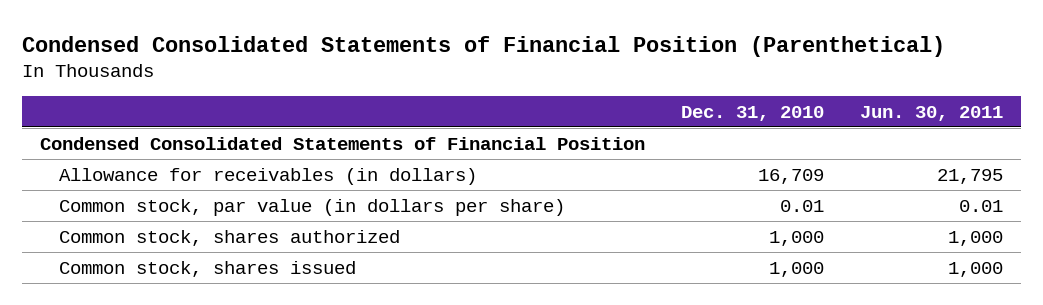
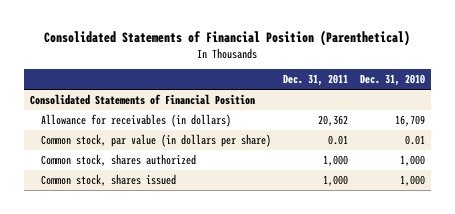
- Condensed Consolidated Statements of Financial Position (Parenthetical)
+ Consolidated Statements of Financial Position (Parenthetical)
- | Dec. 31, 2010 | Jun. 30, 2011
+ | Dec. 31, 2011 | Dec. 31, 2010
- Condensed Consolidated Statements of Financial Position
+ Consolidated Statements of Financial Position

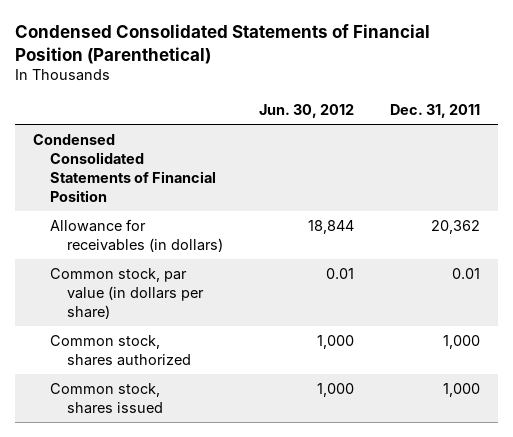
- Consolidated Statements of Financial Position (Parenthetical)
+ Condensed Consolidated Statements of Financial Position (Parenthetical)
- | Dec. 31, 2011 | Dec. 31, 2010
+ | Jun. 30, 2012 | Dec. 31, 2011
- Consolidated Statements of Financial Position
+ Condensed Consolidated Statements of Financial Position

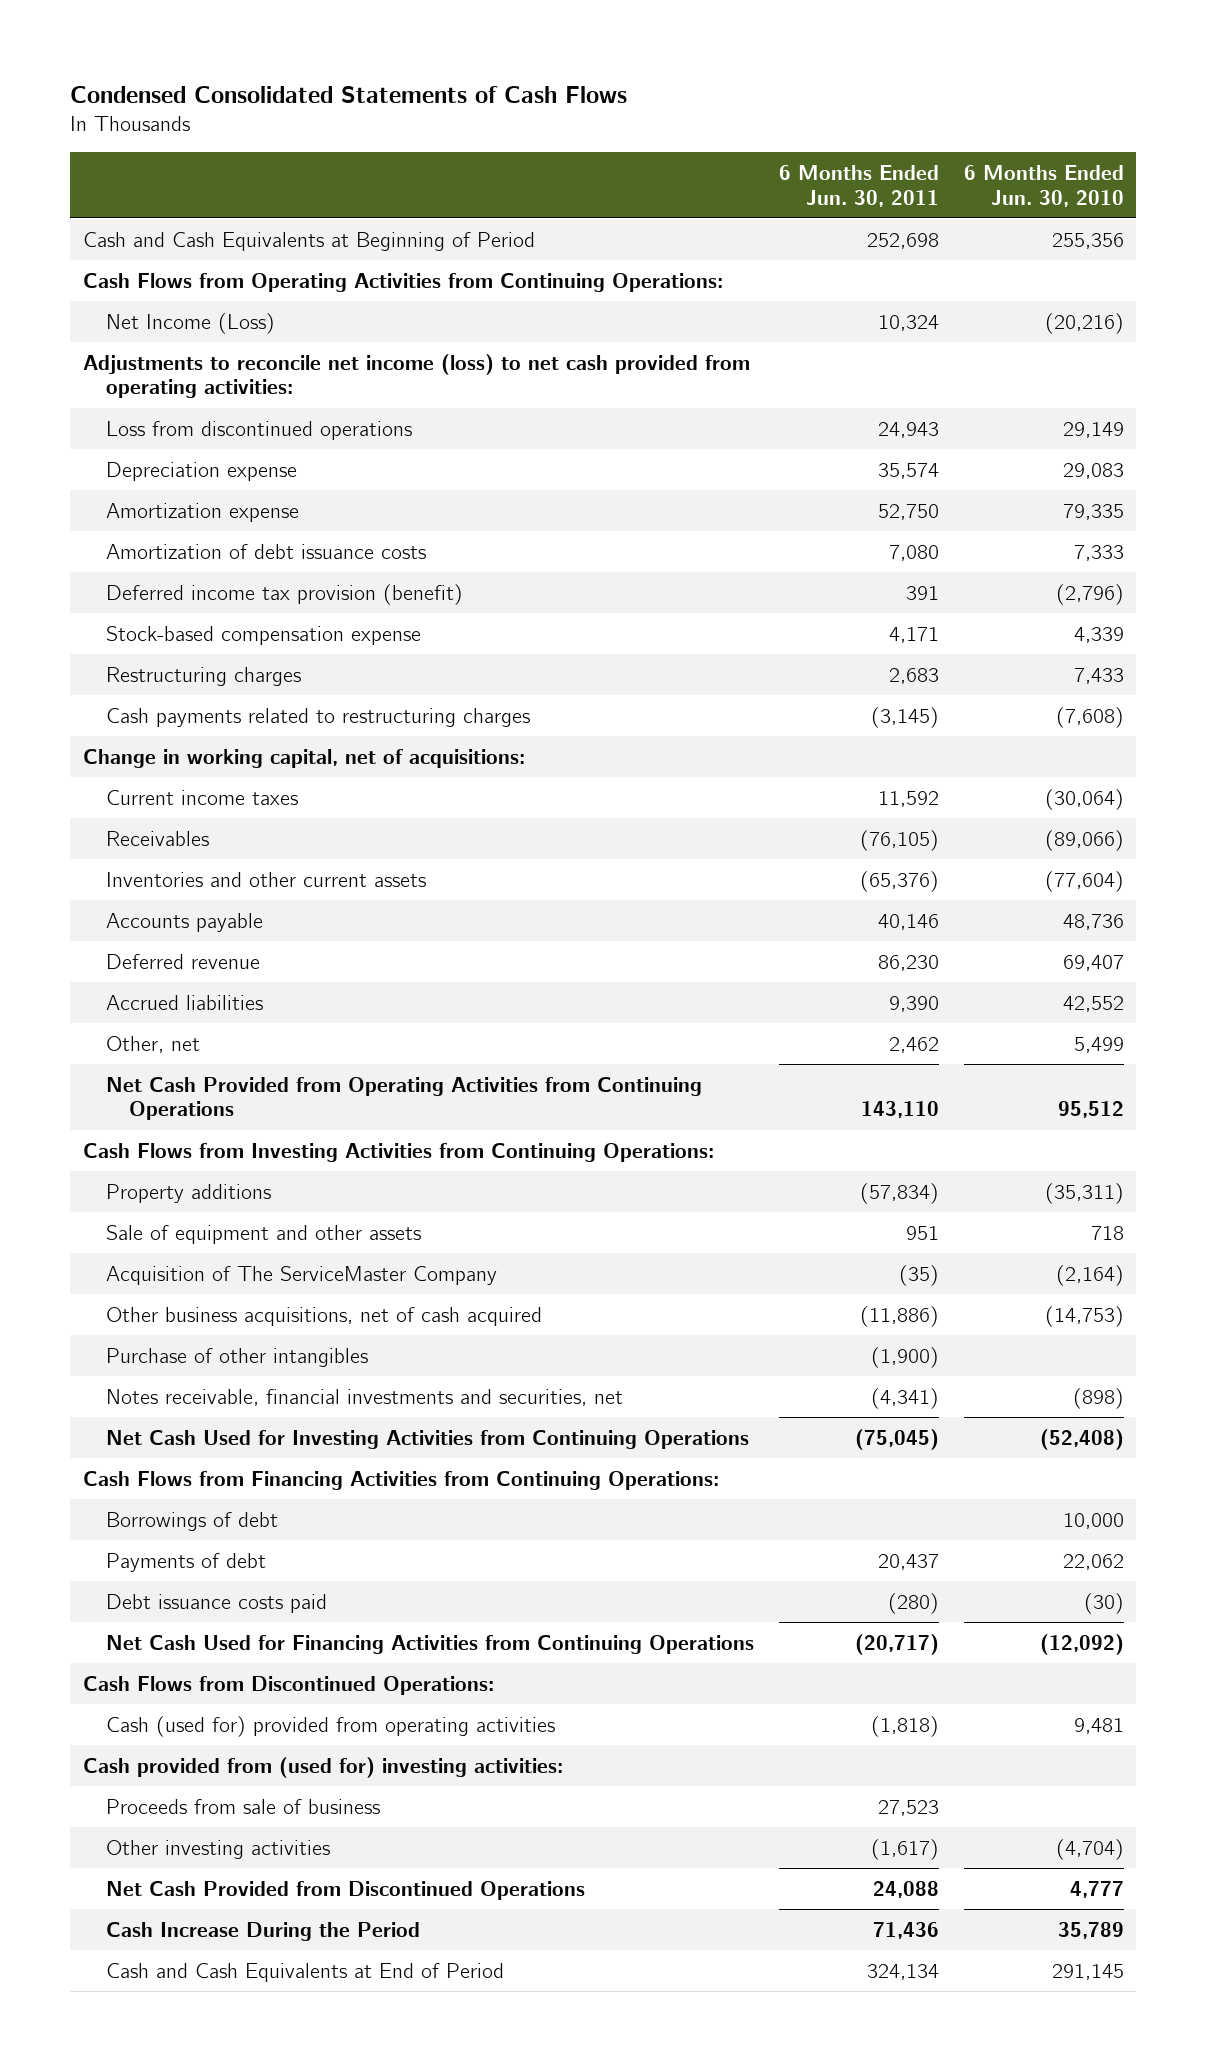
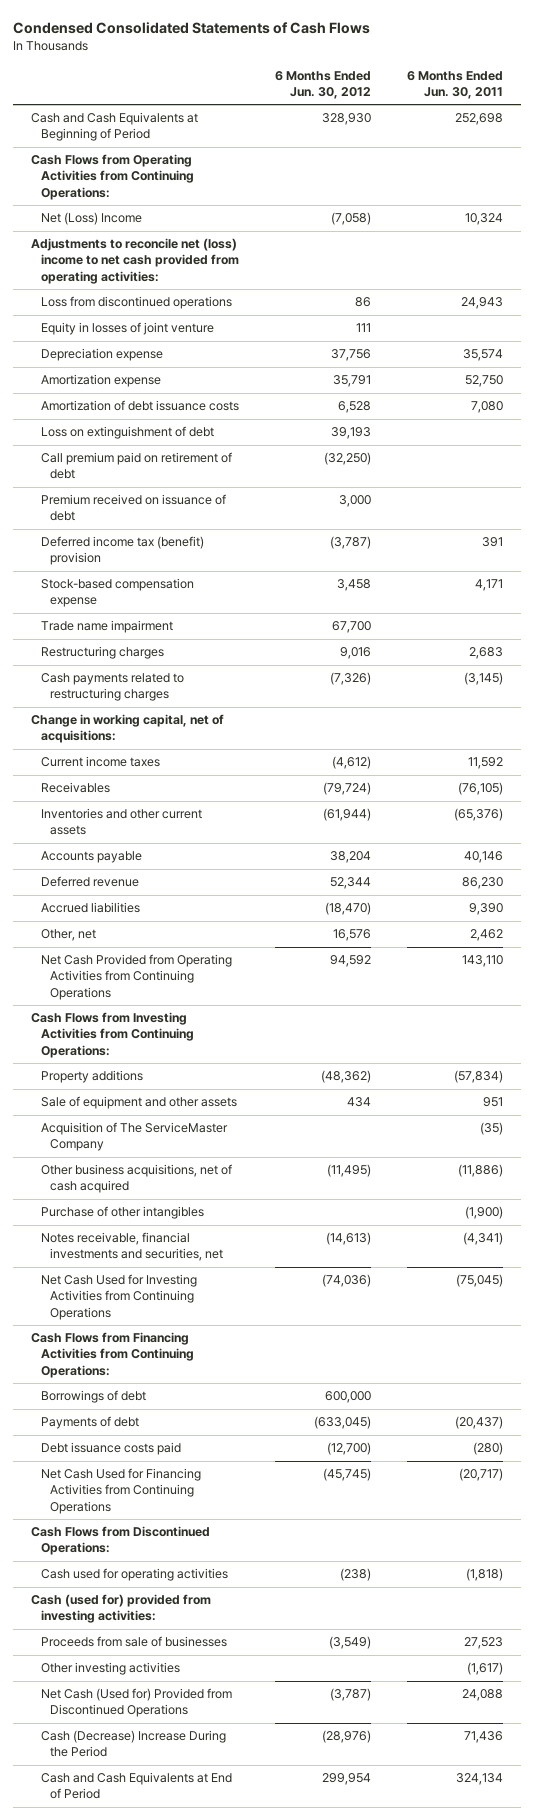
- | 6 Months Ended Jun. 30, 2011 | 6 Months Ended Jun. 30, 2010
+ | 6 Months Ended Jun. 30, 2012 | 6 Months Ended Jun. 30, 2011
- Net Income (Loss) | 10,324 | (20,216)
- Adjustments to reconcile net income (loss) to net cash provided from operating activities:
+ Net (Loss) Income | (7,058) | 10,324
+ Adjustments to reconcile net (loss) income to net cash provided from operating activities:
+ Equity in losses of joint venture | 111 |
- Deferred income tax provision (benefit) | 391 | (2,796)
+ Loss on extinguishment of debt | 39,193 |
+ Call premium paid on retirement of debt | (32,250) |
+ Premium received on issuance of debt | 3,000 |
+ Deferred income tax (benefit) provision | (3,787) | 391
+ Trade name impairment | 67,700 |
- Payments of debt | 20,437 | 22,062
+ Payments of debt | (633,045) | (20,437)
- Cash (used for) provided from operating activities | (1,818) | 9,481
- Cash provided from (used for) investing activities:
- Proceeds from sale of business | 27,523 |
+ Cash used for operating activities | (238) | (1,818)
+ Cash (used for) provided from investing activities:
+ Proceeds from sale of businesses | (3,549) | 27,523
- Net Cash Provided from Discontinued Operations | 24,088 | 4,777
- Cash Increase During the Period | 71,436 | 35,789
+ Net Cash (Used for) Provided from Discontinued Operations | (3,787) | 24,088
+ Cash (Decrease) Increase During the Period | (28,976) | 71,436

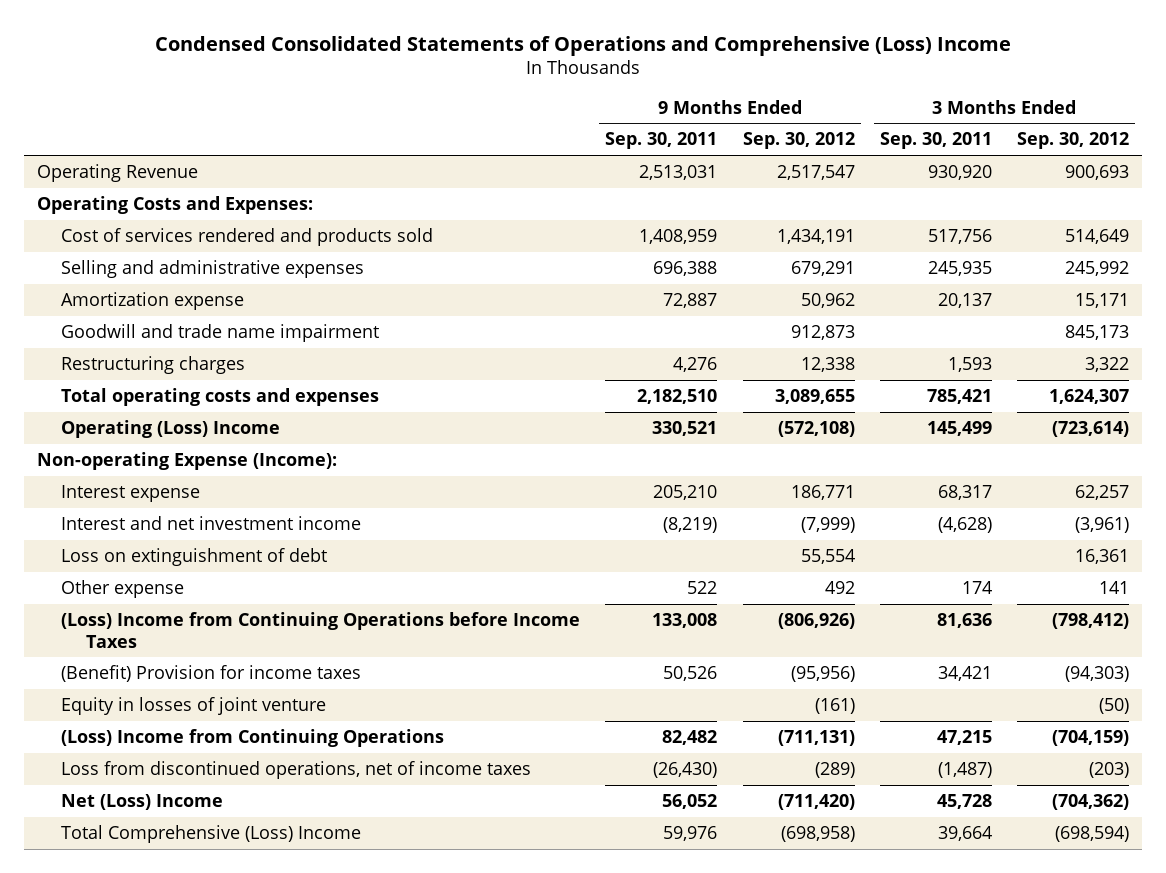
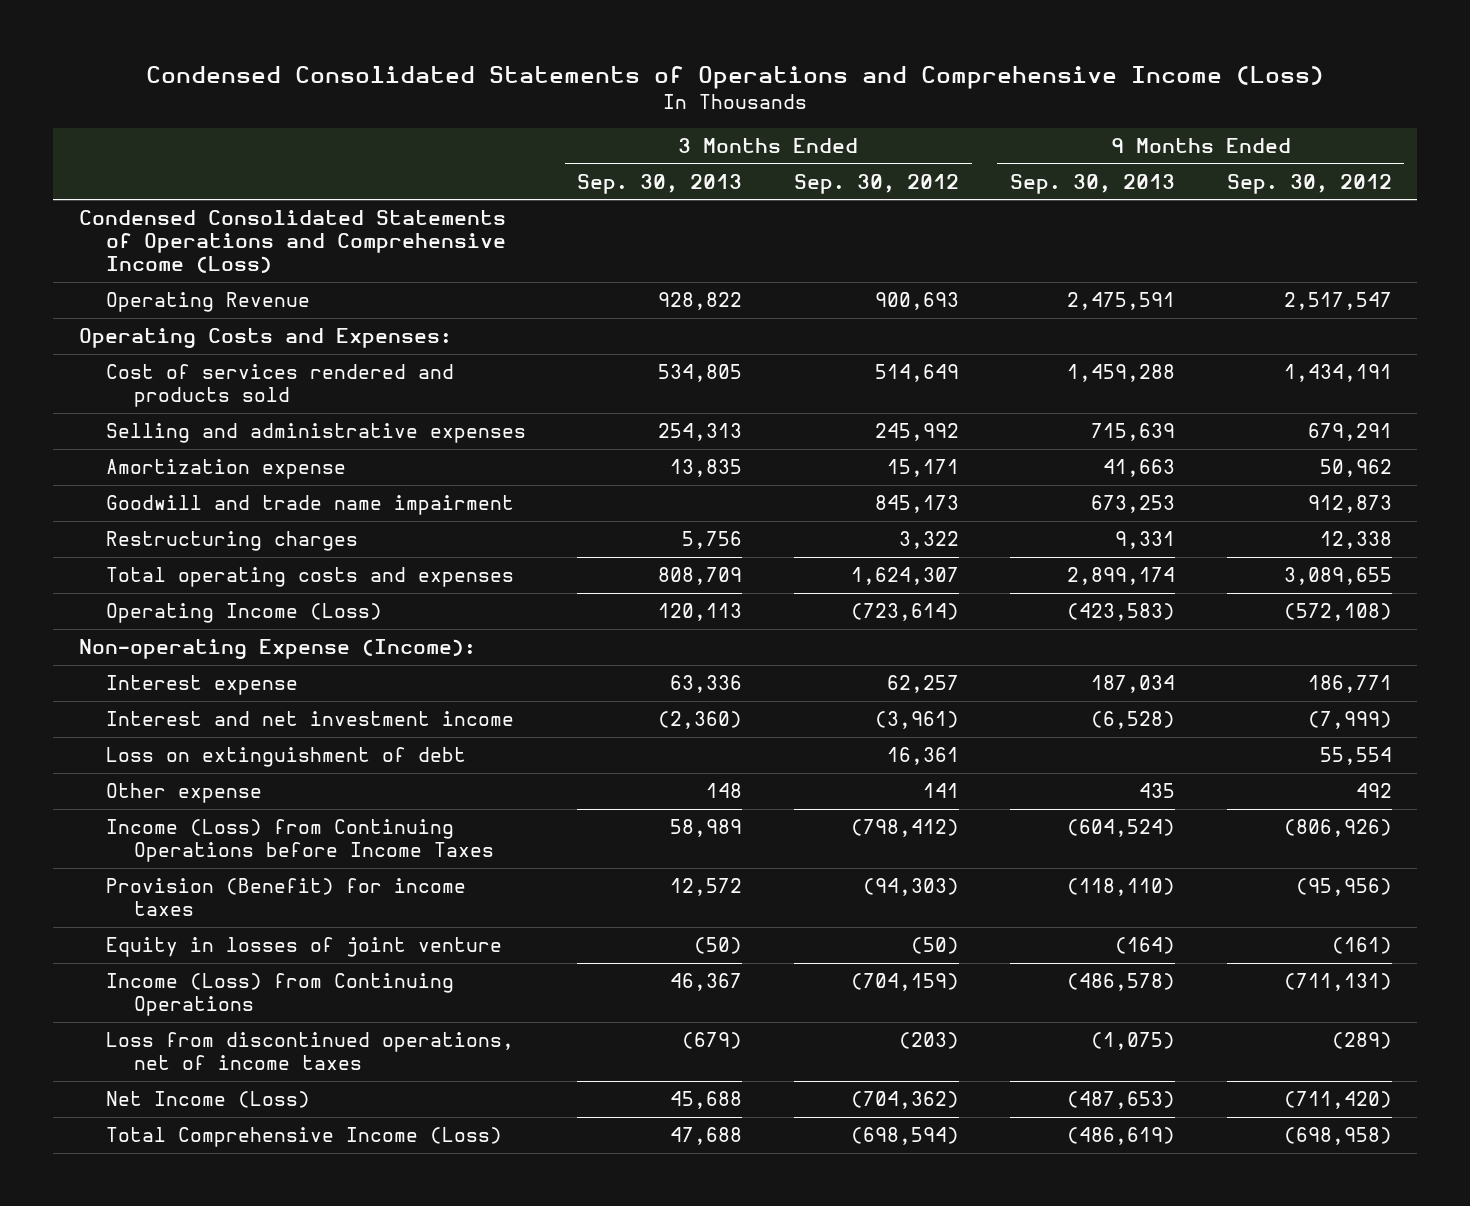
- Condensed Consolidated Statements of Operations and Comprehensive (Loss) Income
+ Condensed Consolidated Statements of Operations and Comprehensive Income (Loss)
- | 9 Months Ended Sep. 30, 2011 | 9 Months Ended Sep. 30, 2012 | 3 Months Ended Sep. 30, 2011 | 3 Months Ended Sep. 30, 2012
+ | 3 Months Ended Sep. 30, 2013 | 3 Months Ended Sep. 30, 2012 | 9 Months Ended Sep. 30, 2013 | 9 Months Ended Sep. 30, 2012
+ Condensed Consolidated Statements of Operations and Comprehensive Income (Loss)
- Operating (Loss) Income | 330,521 | (572,108) | 145,499 | (723,614)
+ Operating Income (Loss) | 120,113 | (723,614) | (423,583) | (572,108)
- (Loss) Income from Continuing Operations before Income Taxes | 133,008 | (806,926) | 81,636 | (798,412)
- (Benefit) Provision for income taxes | 50,526 | (95,956) | 34,421 | (94,303)
+ Income (Loss) from Continuing Operations before Income Taxes | 58,989 | (798,412) | (604,524) | (806,926)
+ Provision (Benefit) for income taxes | 12,572 | (94,303) | (118,110) | (95,956)
- (Loss) Income from Continuing Operations | 82,482 | (711,131) | 47,215 | (704,159)
+ Income (Loss) from Continuing Operations | 46,367 | (704,159) | (486,578) | (711,131)
- Net (Loss) Income | 56,052 | (711,420) | 45,728 | (704,362)
- Total Comprehensive (Loss) Income | 59,976 | (698,958) | 39,664 | (698,594)
+ Net Income (Loss) | 45,688 | (704,362) | (487,653) | (711,420)
+ Total Comprehensive Income (Loss) | 47,688 | (698,594) | (486,619) | (698,958)

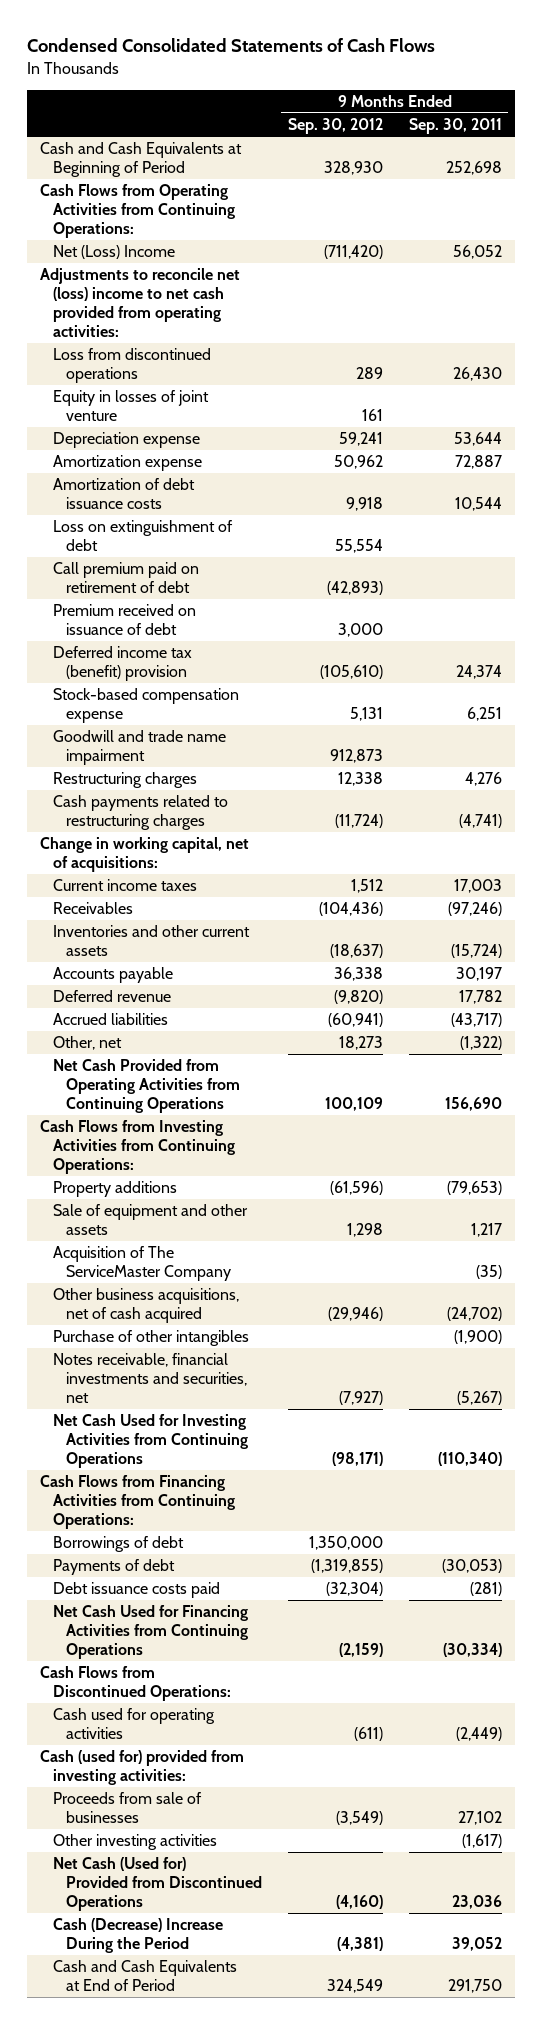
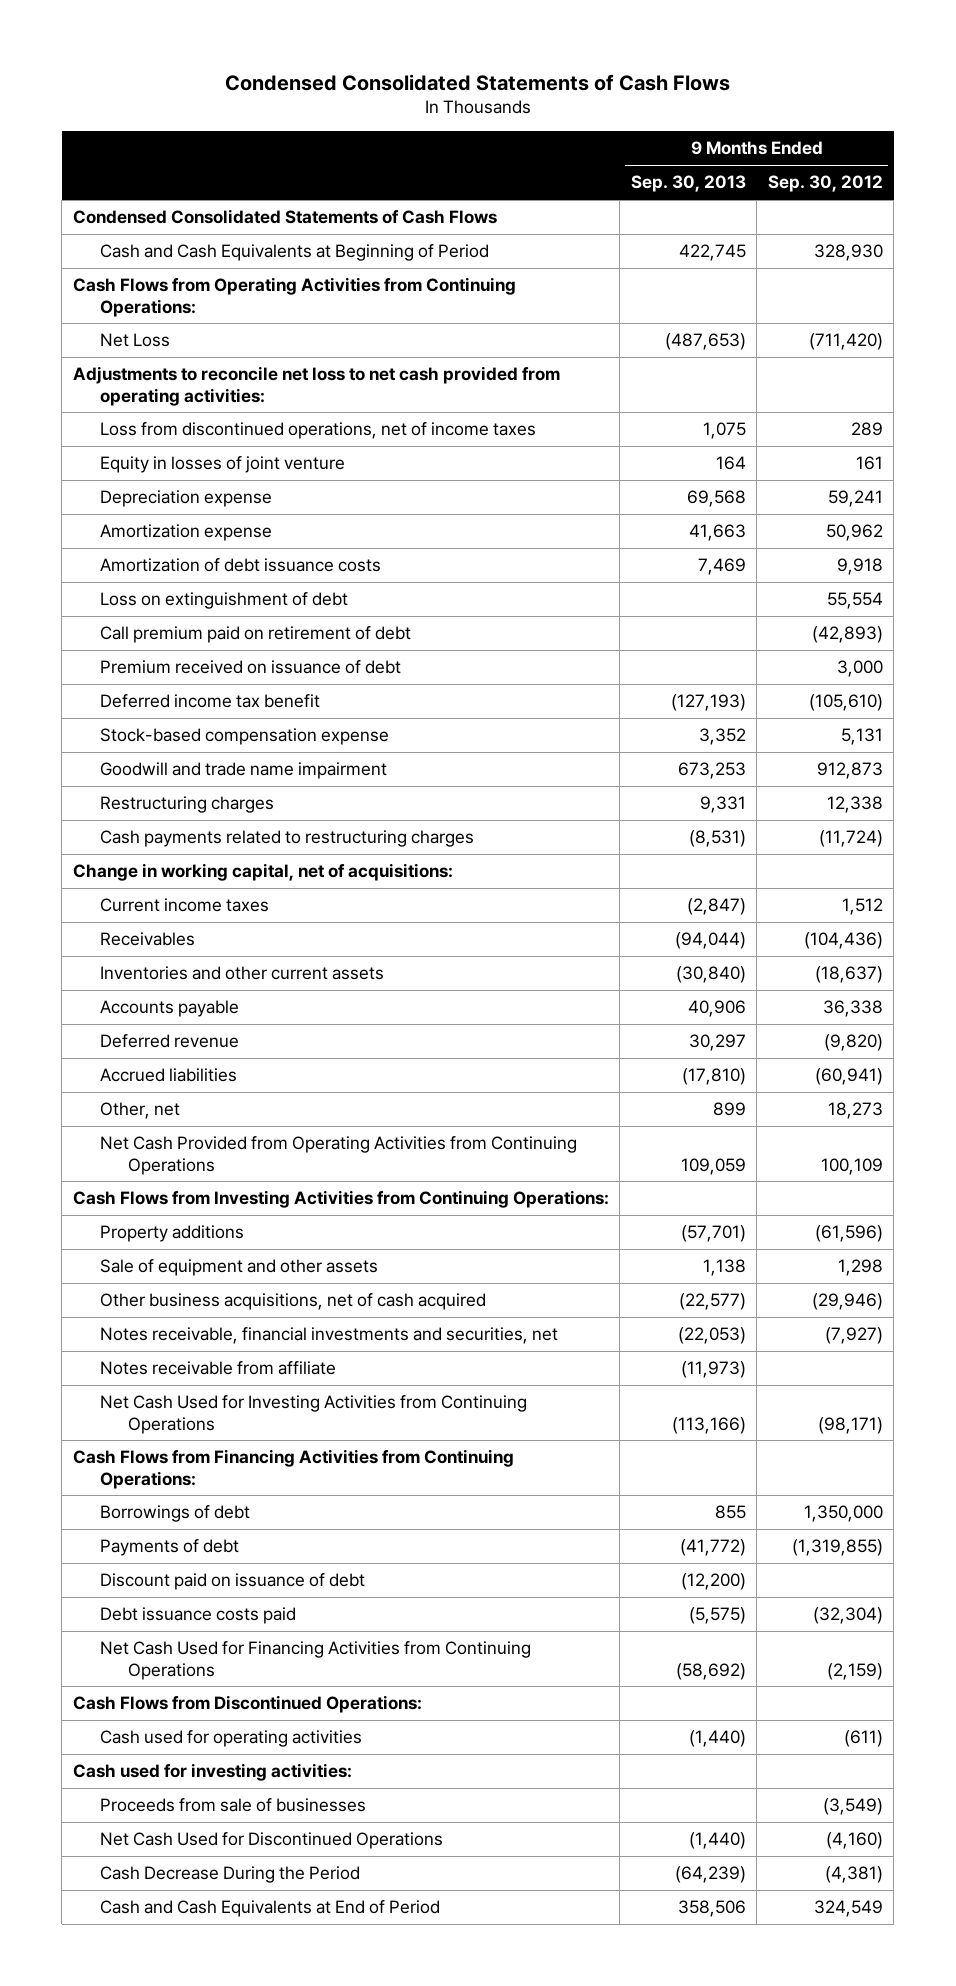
- | 9 Months Ended Sep. 30, 2012 | 9 Months Ended Sep. 30, 2011
+ | 9 Months Ended Sep. 30, 2013 | 9 Months Ended Sep. 30, 2012
+ Condensed Consolidated Statements of Cash Flows
- Net (Loss) Income | (711,420) | 56,052
- Adjustments to reconcile net (loss) income to net cash provided from operating activities:
- Loss from discontinued operations | 289 | 26,430
+ Net Loss | (487,653) | (711,420)
+ Adjustments to reconcile net loss to net cash provided from operating activities:
+ Loss from discontinued operations, net of income taxes | 1,075 | 289
- Deferred income tax (benefit) provision | (105,610) | 24,374
+ Deferred income tax benefit | (127,193) | (105,610)
- Acquisition of The ServiceMaster Company | | (35)
- Purchase of other intangibles | | (1,900)
+ Notes receivable from affiliate | (11,973) |
+ Discount paid on issuance of debt | (12,200) |
- Cash (used for) provided from investing activities:
+ Cash used for investing activities:
- Other investing activities | | (1,617)
- Net Cash (Used for) Provided from Discontinued Operations | (4,160) | 23,036
- Cash (Decrease) Increase During the Period | (4,381) | 39,052
+ Net Cash Used for Discontinued Operations | (1,440) | (4,160)
+ Cash Decrease During the Period | (64,239) | (4,381)

